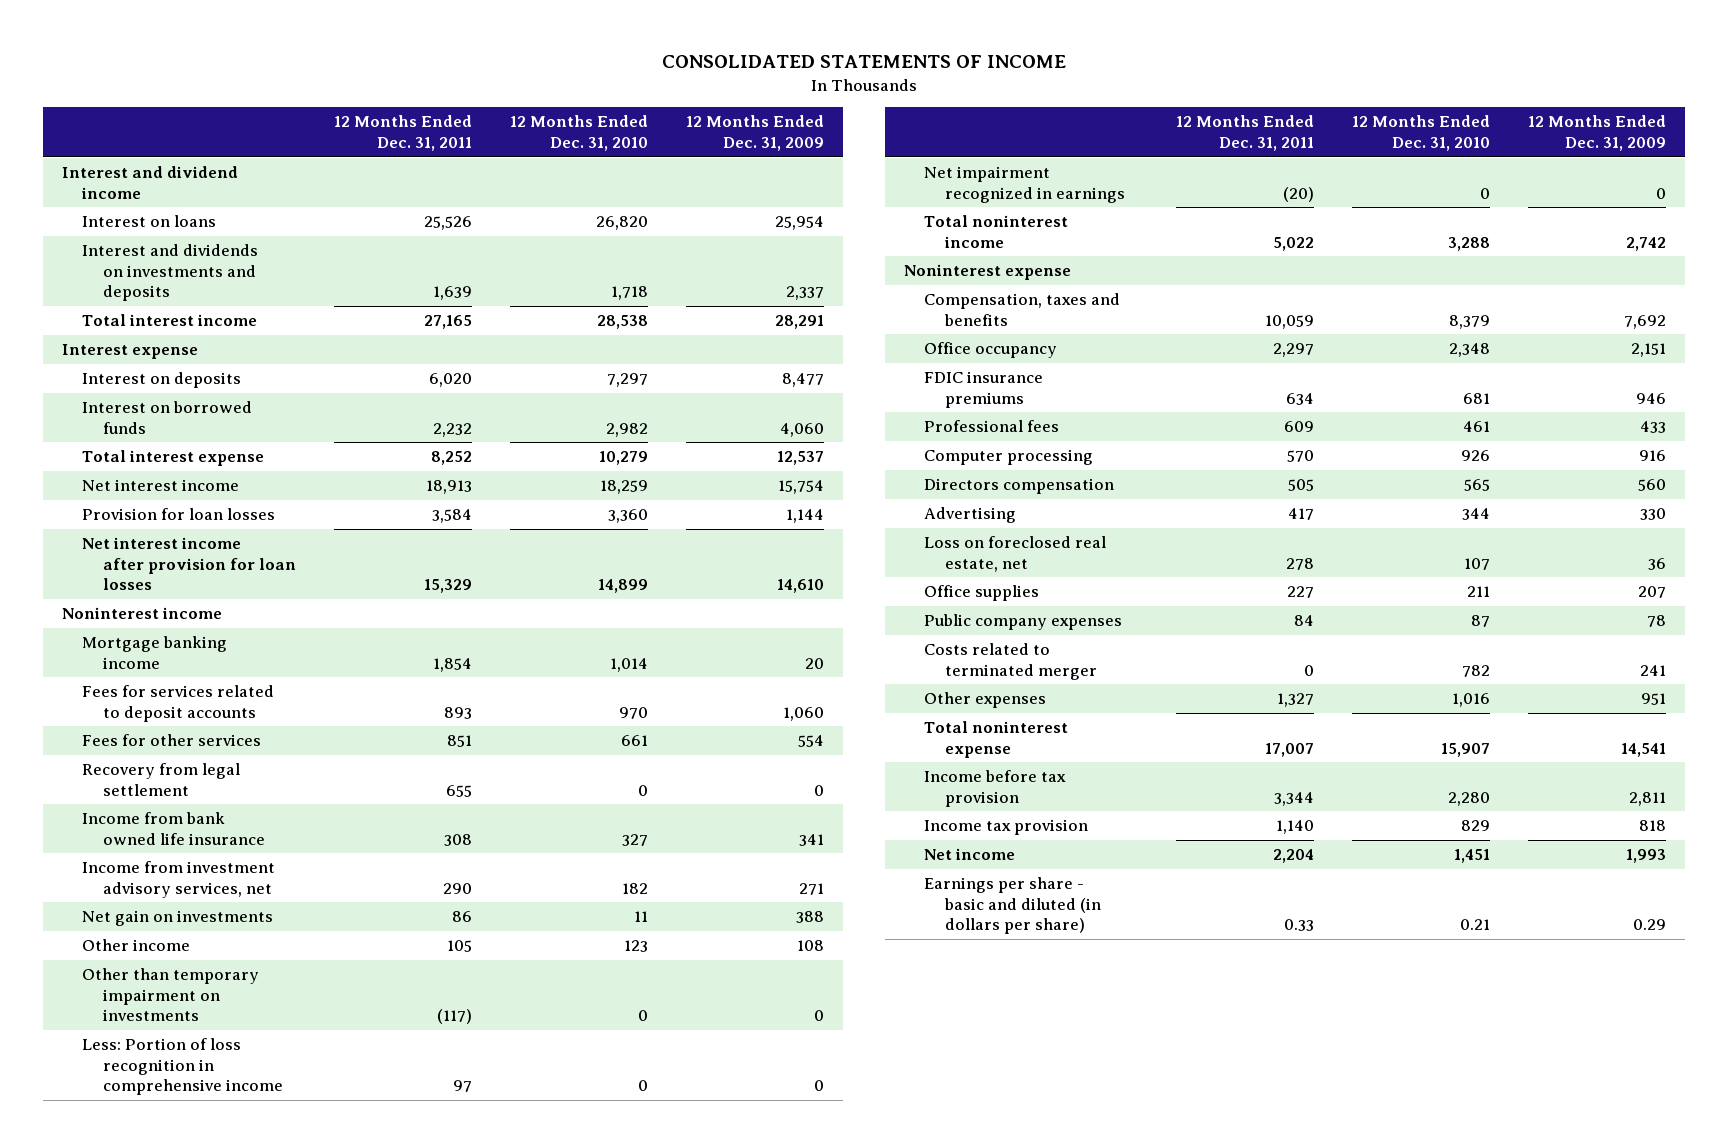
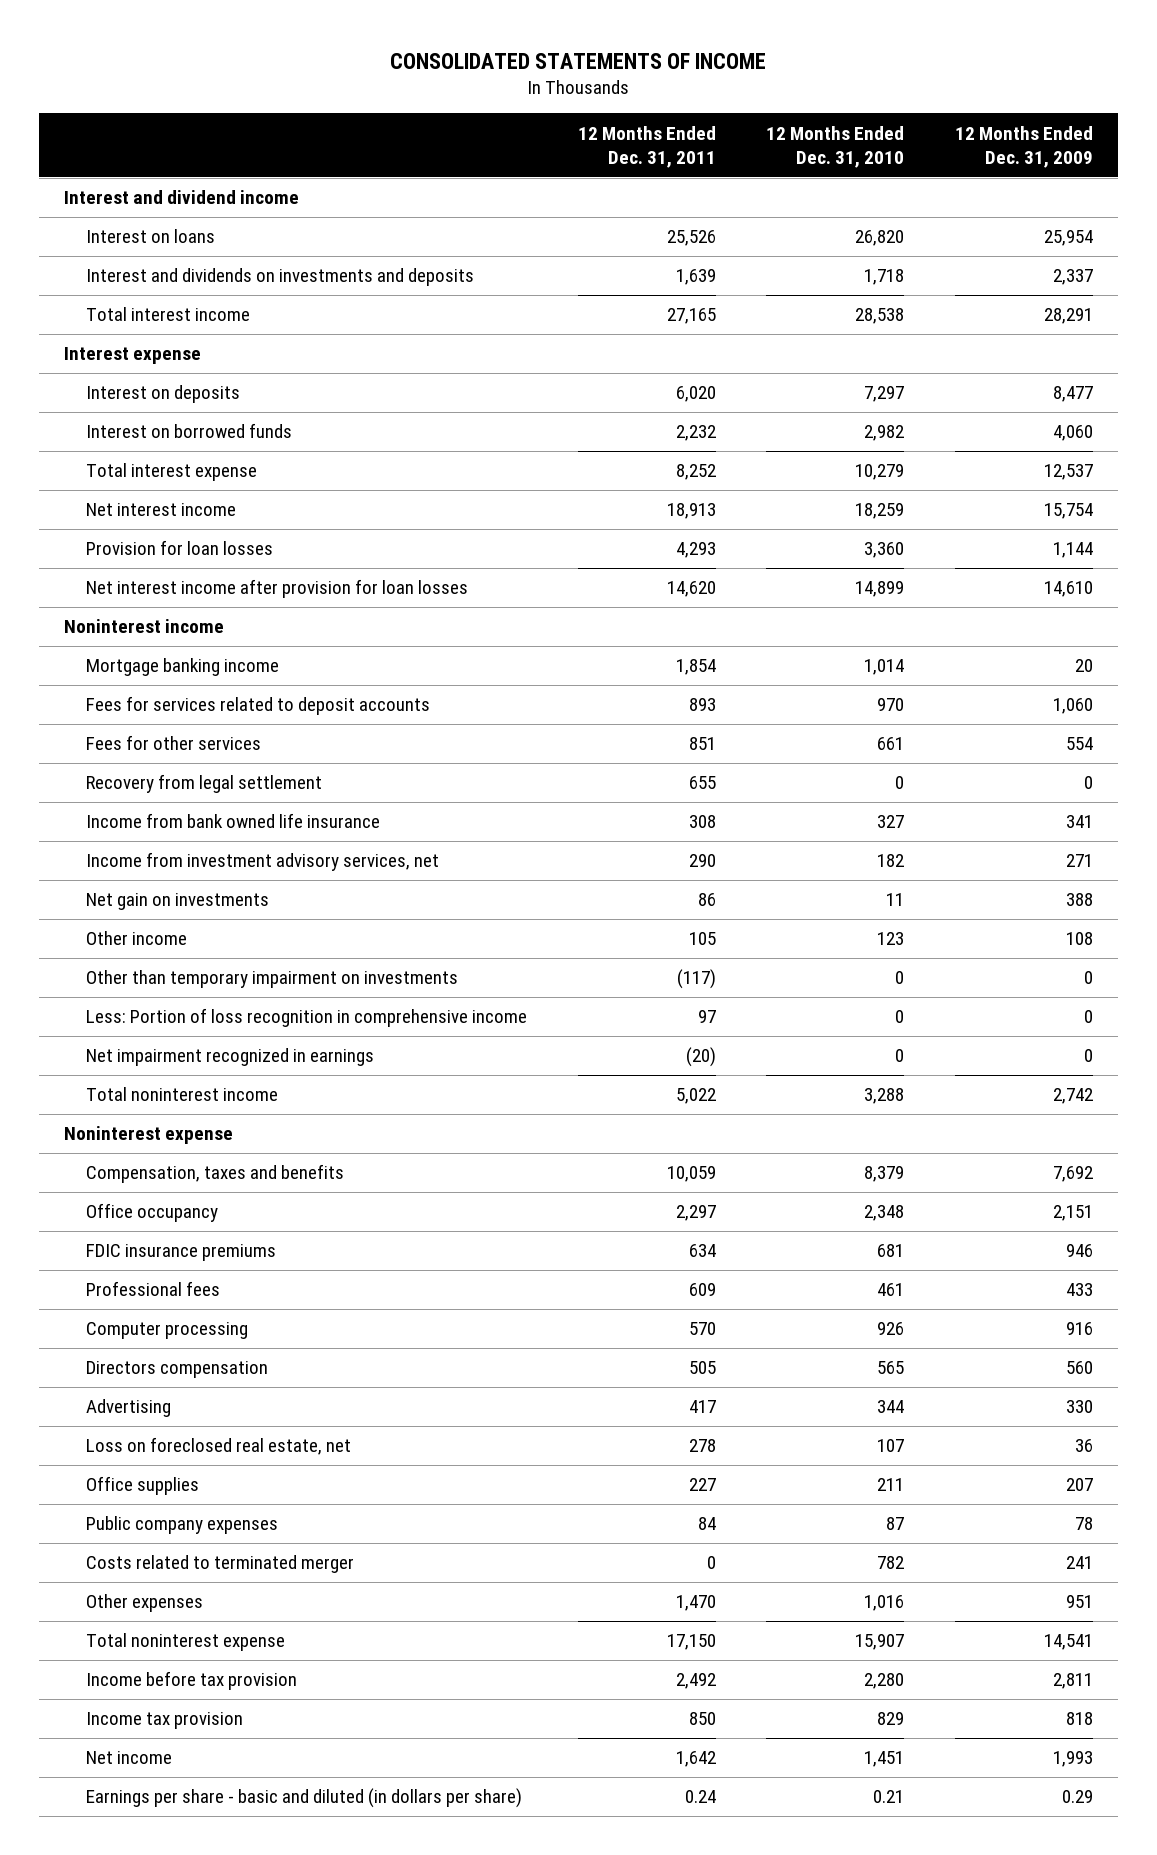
- Provision for loan losses | 3,584 | 3,360 | 1,144
- Net interest income after provision for loan losses | 15,329 | 14,899 | 14,610
+ Provision for loan losses | 4,293 | 3,360 | 1,144
+ Net interest income after provision for loan losses | 14,620 | 14,899 | 14,610
- Other expenses | 1,327 | 1,016 | 951
- Total noninterest expense | 17,007 | 15,907 | 14,541
- Income before tax provision | 3,344 | 2,280 | 2,811
- Income tax provision | 1,140 | 829 | 818
- Net income | 2,204 | 1,451 | 1,993
- Earnings per share - basic and diluted (in dollars per share) | 0.33 | 0.21 | 0.29
+ Other expenses | 1,470 | 1,016 | 951
+ Total noninterest expense | 17,150 | 15,907 | 14,541
+ Income before tax provision | 2,492 | 2,280 | 2,811
+ Income tax provision | 850 | 829 | 818
+ Net income | 1,642 | 1,451 | 1,993
+ Earnings per share - basic and diluted (in dollars per share) | 0.24 | 0.21 | 0.29

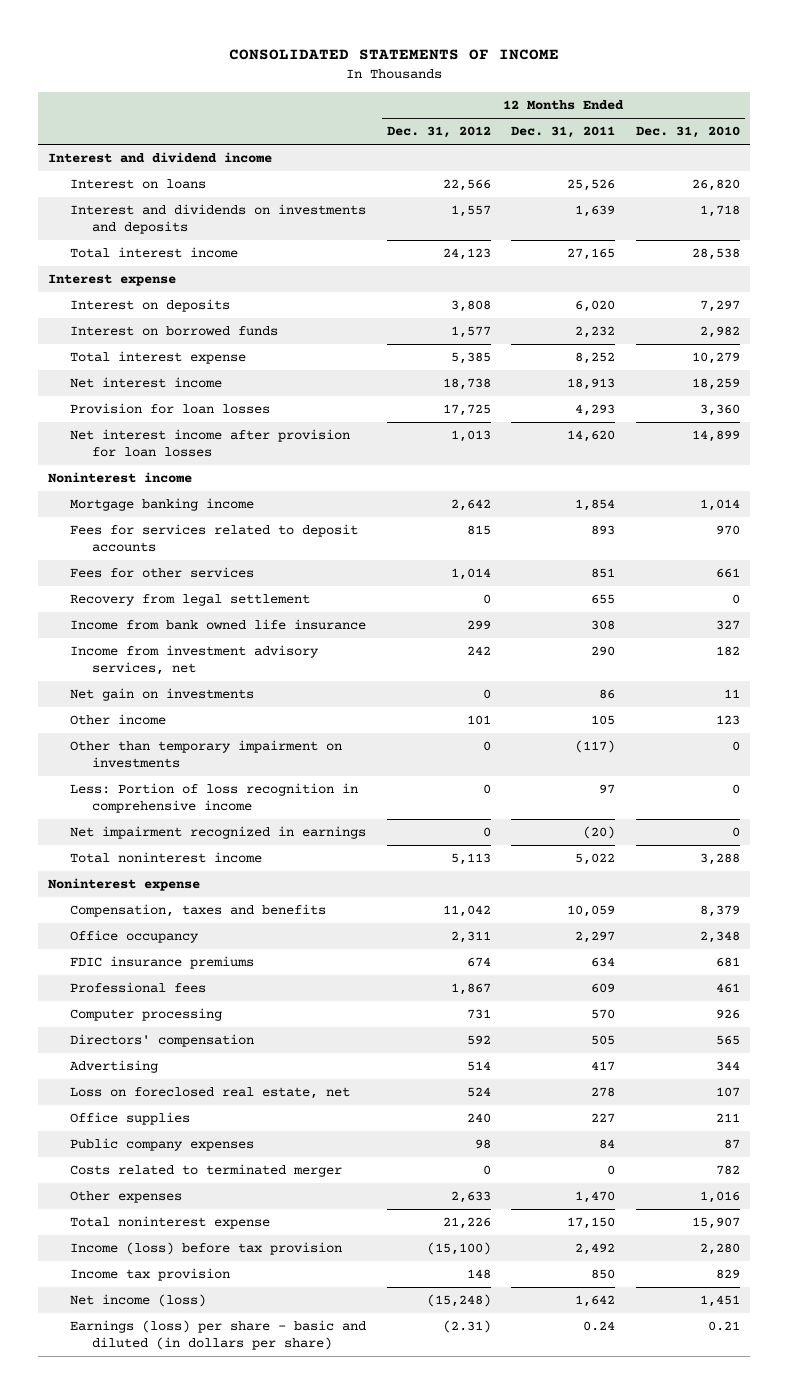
- | 12 Months Ended Dec. 31, 2011 | 12 Months Ended Dec. 31, 2010 | 12 Months Ended Dec. 31, 2009
+ | 12 Months Ended Dec. 31, 2012 | 12 Months Ended Dec. 31, 2011 | 12 Months Ended Dec. 31, 2010
- Directors compensation | 505 | 565 | 560
+ Directors' compensation | 592 | 505 | 565
- Income before tax provision | 2,492 | 2,280 | 2,811
+ Income (loss) before tax provision | (15,100) | 2,492 | 2,280
- Net income | 1,642 | 1,451 | 1,993
- Earnings per share - basic and diluted (in dollars per share) | 0.24 | 0.21 | 0.29
+ Net income (loss) | (15,248) | 1,642 | 1,451
+ Earnings (loss) per share - basic and diluted (in dollars per share) | (2.31) | 0.24 | 0.21

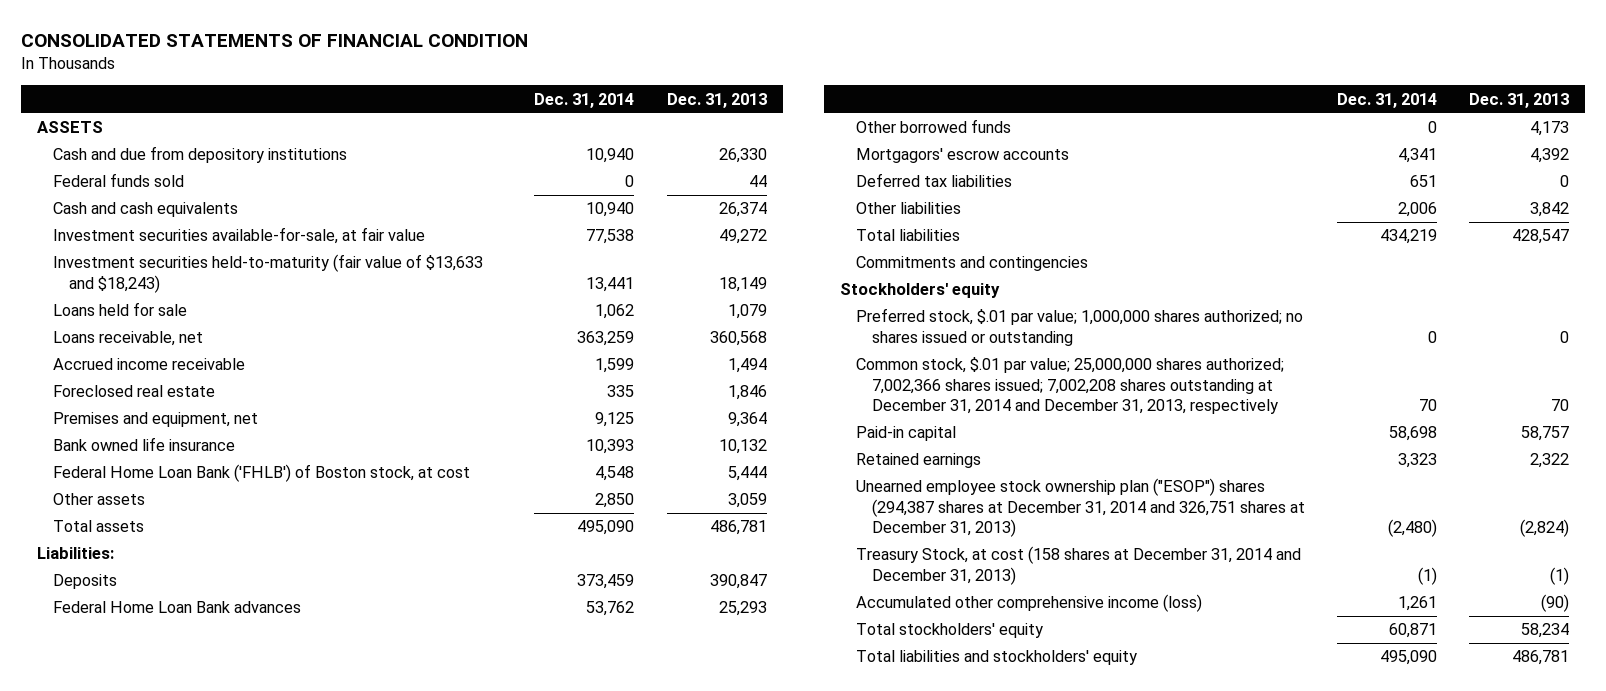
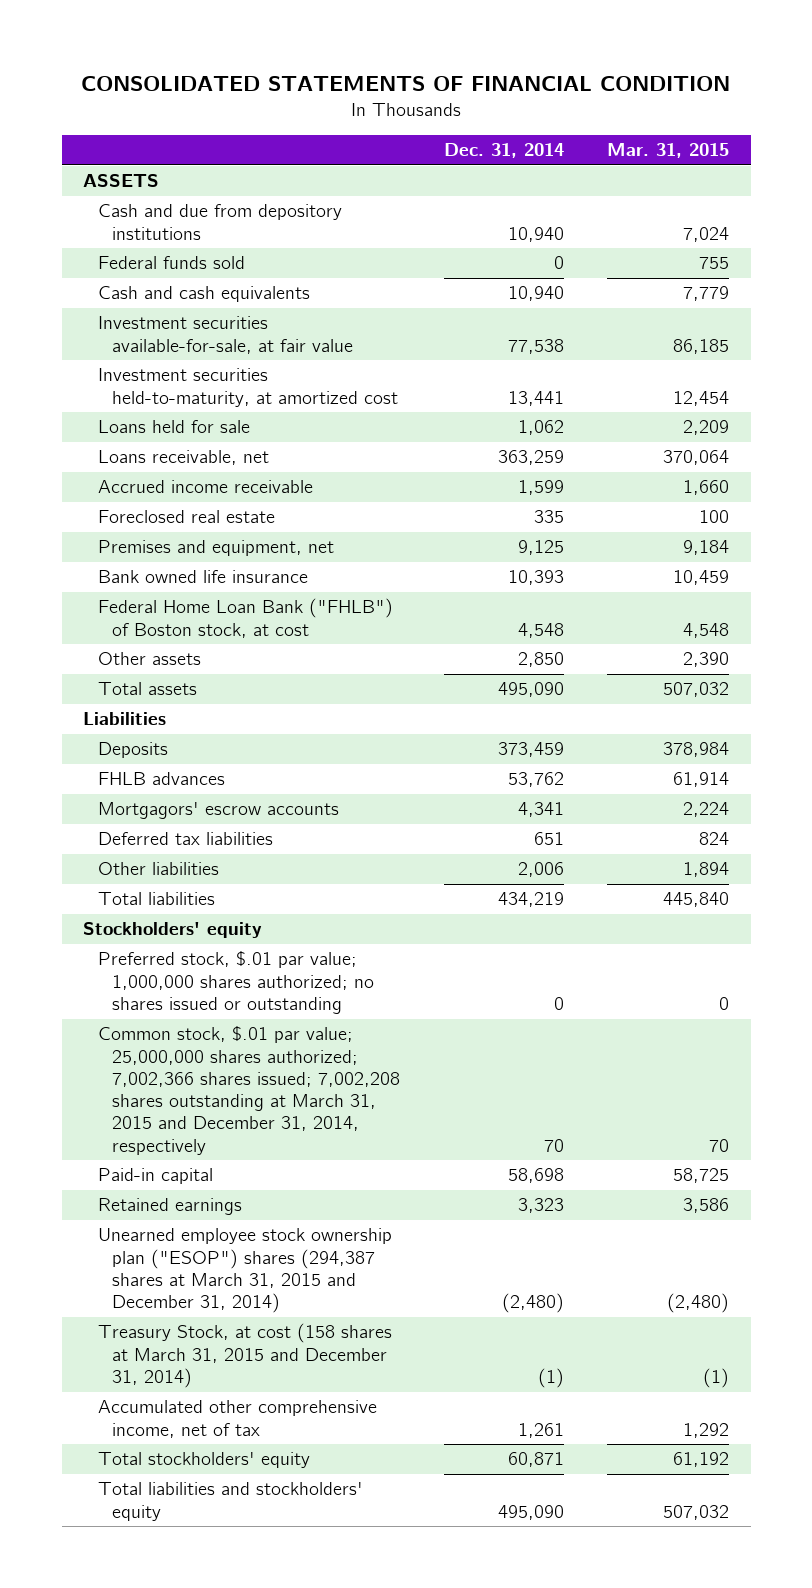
- | Dec. 31, 2014 | Dec. 31, 2013
+ | Dec. 31, 2014 | Mar. 31, 2015
- Investment securities held-to-maturity (fair value of $13,633 and $18,243) | 13,441 | 18,149
+ Investment securities held-to-maturity, at amortized cost | 13,441 | 12,454
- Federal Home Loan Bank ('FHLB') of Boston stock, at cost | 4,548 | 5,444
+ Federal Home Loan Bank ("FHLB") of Boston stock, at cost | 4,548 | 4,548
- Liabilities:
+ Liabilities
- Federal Home Loan Bank advances | 53,762 | 25,293
- Other borrowed funds | 0 | 4,173
+ FHLB advances | 53,762 | 61,914
- Commitments and contingencies
- Common stock, $.01 par value; 25,000,000 shares authorized; 7,002,366 shares issued; 7,002,208 shares outstanding at December 31, 2014 and December 31, 2013, respectively | 70 | 70
+ Common stock, $.01 par value; 25,000,000 shares authorized; 7,002,366 shares issued; 7,002,208 shares outstanding at March 31, 2015 and December 31, 2014, respectively | 70 | 70
- Unearned employee stock ownership plan ("ESOP") shares (294,387 shares at December 31, 2014 and 326,751 shares at December 31, 2013) | (2,480) | (2,824)
- Treasury Stock, at cost (158 shares at December 31, 2014 and December 31, 2013) | (1) | (1)
- Accumulated other comprehensive income (loss) | 1,261 | (90)
+ Unearned employee stock ownership plan ("ESOP") shares (294,387 shares at March 31, 2015 and December 31, 2014) | (2,480) | (2,480)
+ Treasury Stock, at cost (158 shares at March 31, 2015 and December 31, 2014) | (1) | (1)
+ Accumulated other comprehensive income, net of tax | 1,261 | 1,292

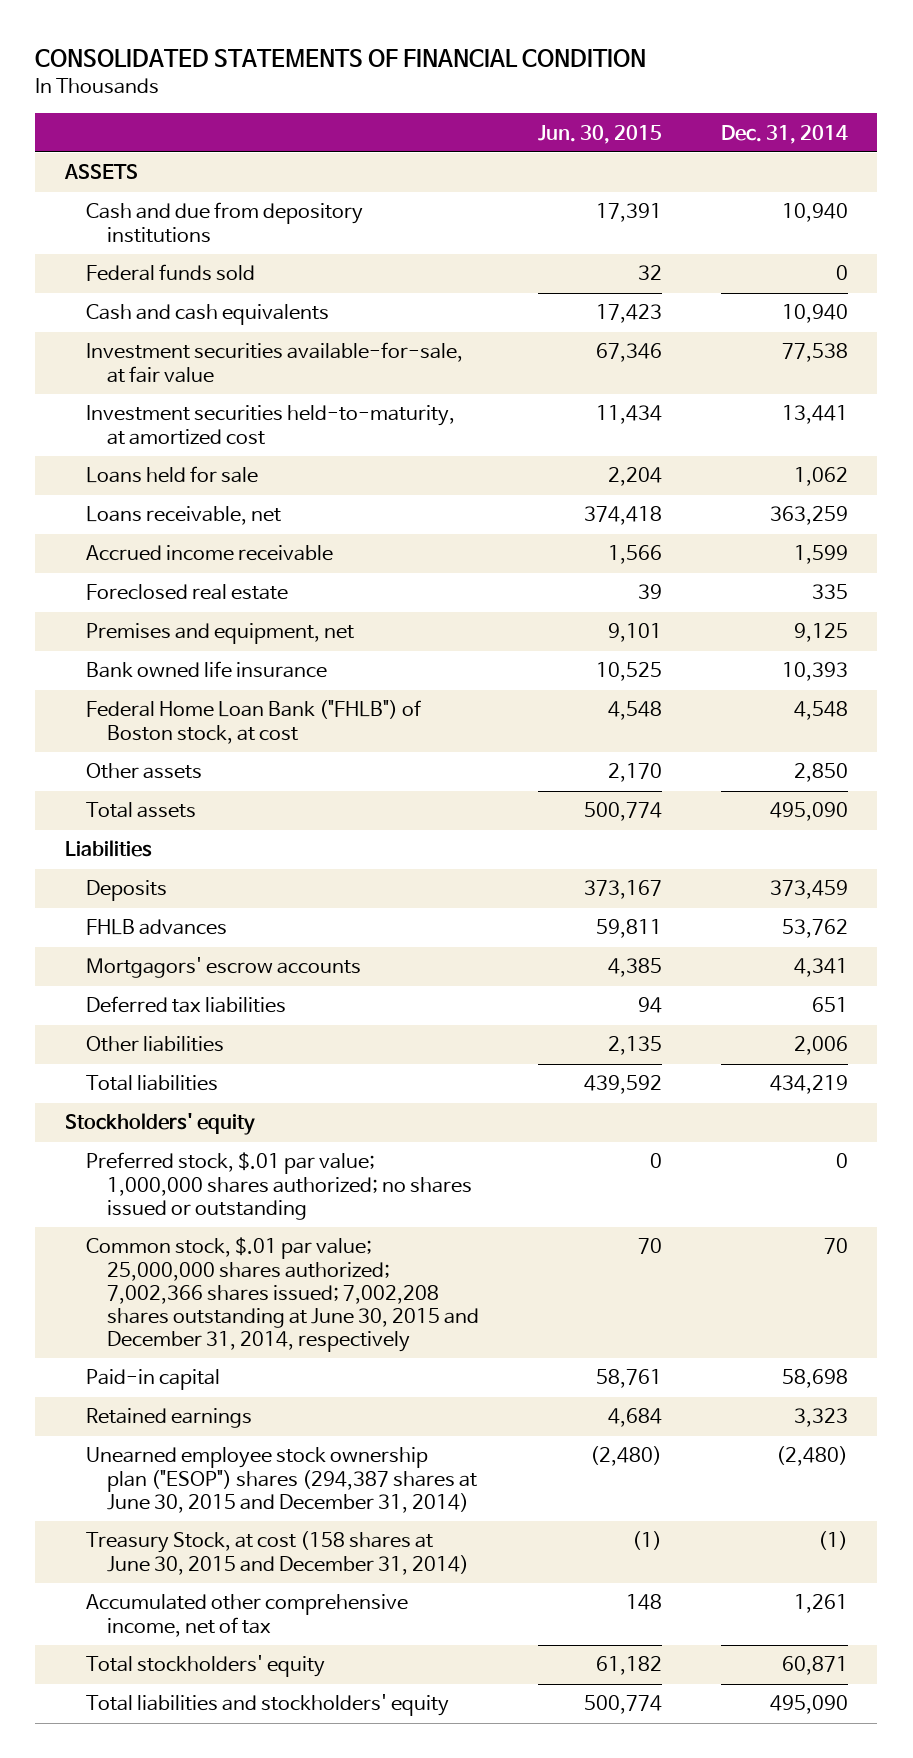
- | Dec. 31, 2014 | Mar. 31, 2015
+ | Jun. 30, 2015 | Dec. 31, 2014
- Common stock, $.01 par value; 25,000,000 shares authorized; 7,002,366 shares issued; 7,002,208 shares outstanding at March 31, 2015 and December 31, 2014, respectively | 70 | 70
+ Common stock, $.01 par value; 25,000,000 shares authorized; 7,002,366 shares issued; 7,002,208 shares outstanding at June 30, 2015 and December 31, 2014, respectively | 70 | 70
- Unearned employee stock ownership plan ("ESOP") shares (294,387 shares at March 31, 2015 and December 31, 2014) | (2,480) | (2,480)
- Treasury Stock, at cost (158 shares at March 31, 2015 and December 31, 2014) | (1) | (1)
+ Unearned employee stock ownership plan ("ESOP") shares (294,387 shares at June 30, 2015 and December 31, 2014) | (2,480) | (2,480)
+ Treasury Stock, at cost (158 shares at June 30, 2015 and December 31, 2014) | (1) | (1)

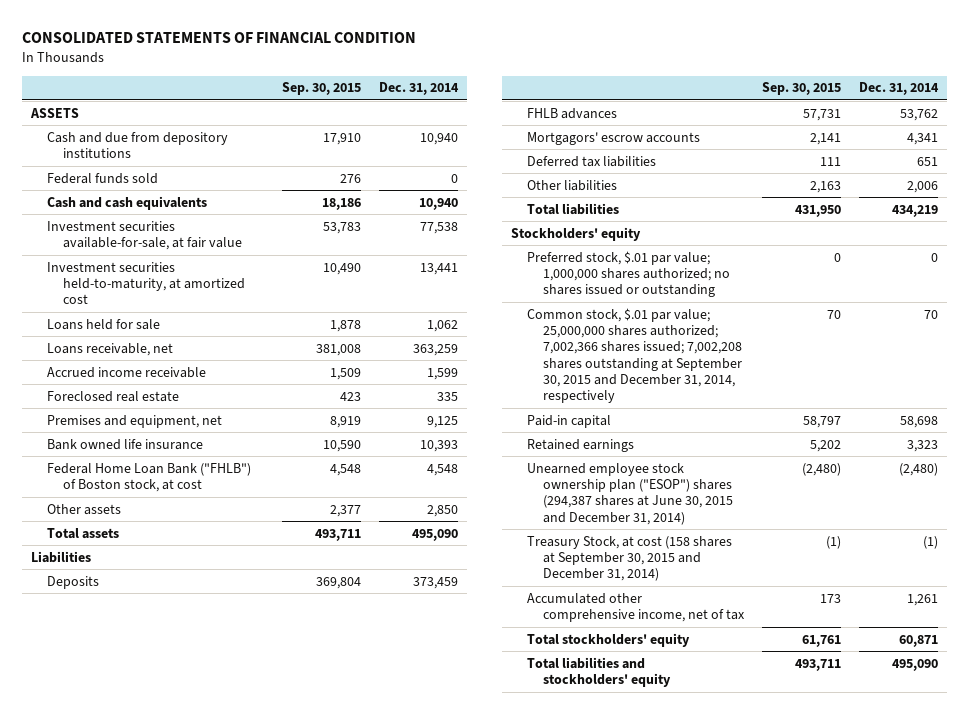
- | Jun. 30, 2015 | Dec. 31, 2014
+ | Sep. 30, 2015 | Dec. 31, 2014
- Common stock, $.01 par value; 25,000,000 shares authorized; 7,002,366 shares issued; 7,002,208 shares outstanding at June 30, 2015 and December 31, 2014, respectively | 70 | 70
+ Common stock, $.01 par value; 25,000,000 shares authorized; 7,002,366 shares issued; 7,002,208 shares outstanding at September 30, 2015 and December 31, 2014, respectively | 70 | 70
- Treasury Stock, at cost (158 shares at June 30, 2015 and December 31, 2014) | (1) | (1)
+ Treasury Stock, at cost (158 shares at September 30, 2015 and December 31, 2014) | (1) | (1)

